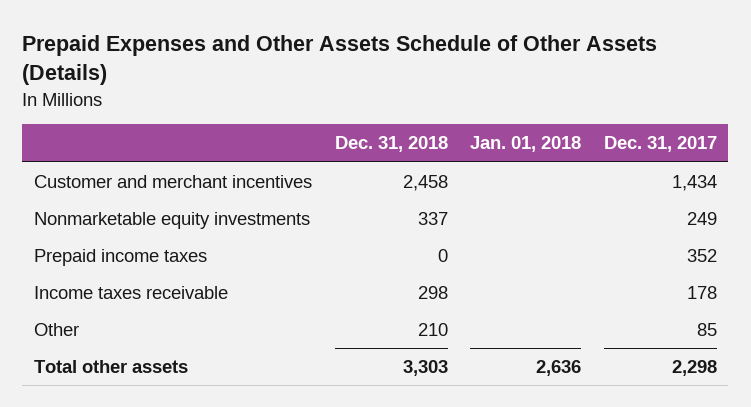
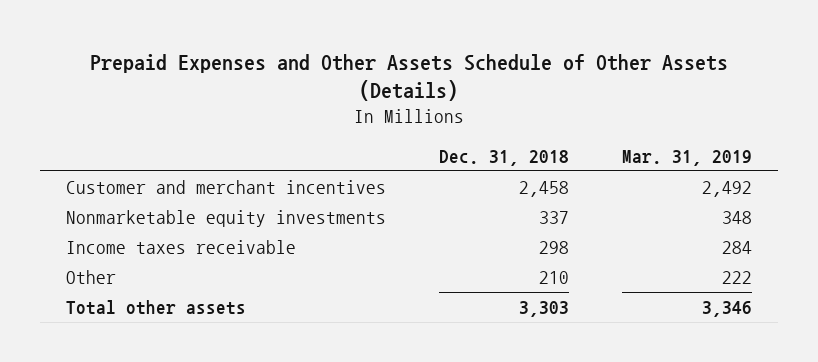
- | Dec. 31, 2018 | Jan. 01, 2018 | Dec. 31, 2017
+ | Dec. 31, 2018 | Mar. 31, 2019
- Prepaid income taxes | 0 | | 352

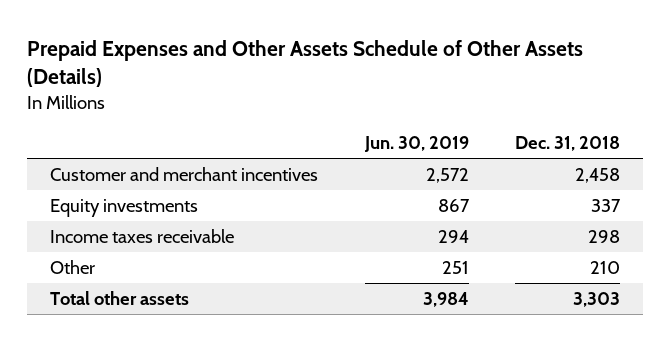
- | Dec. 31, 2018 | Mar. 31, 2019
+ | Jun. 30, 2019 | Dec. 31, 2018
- Nonmarketable equity investments | 337 | 348
+ Equity investments | 867 | 337

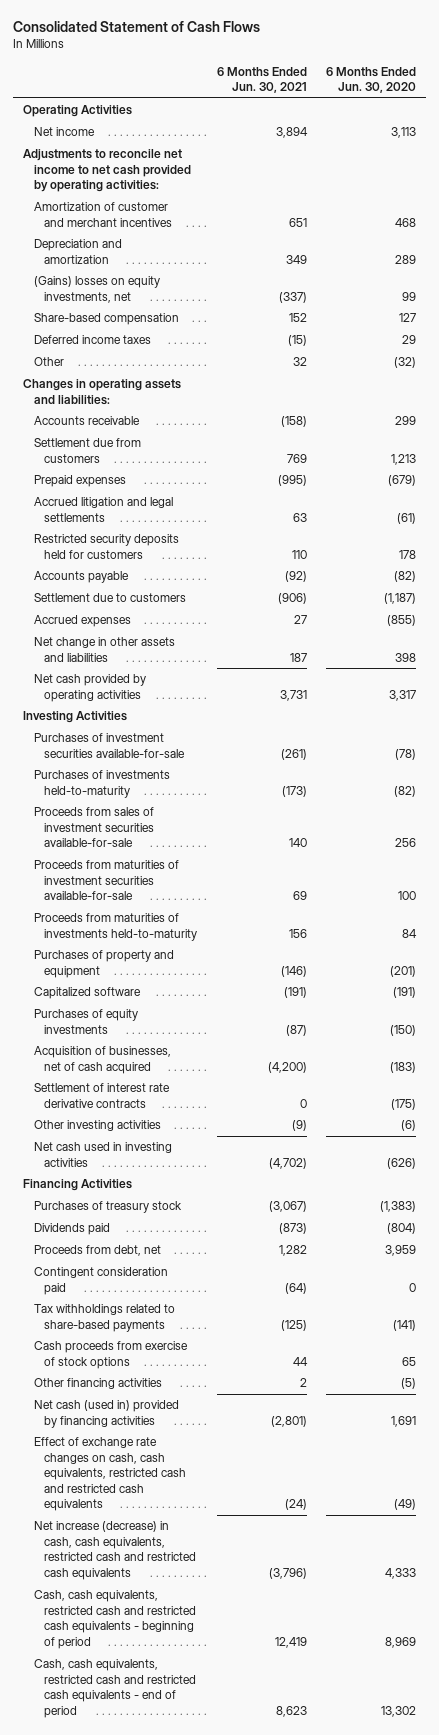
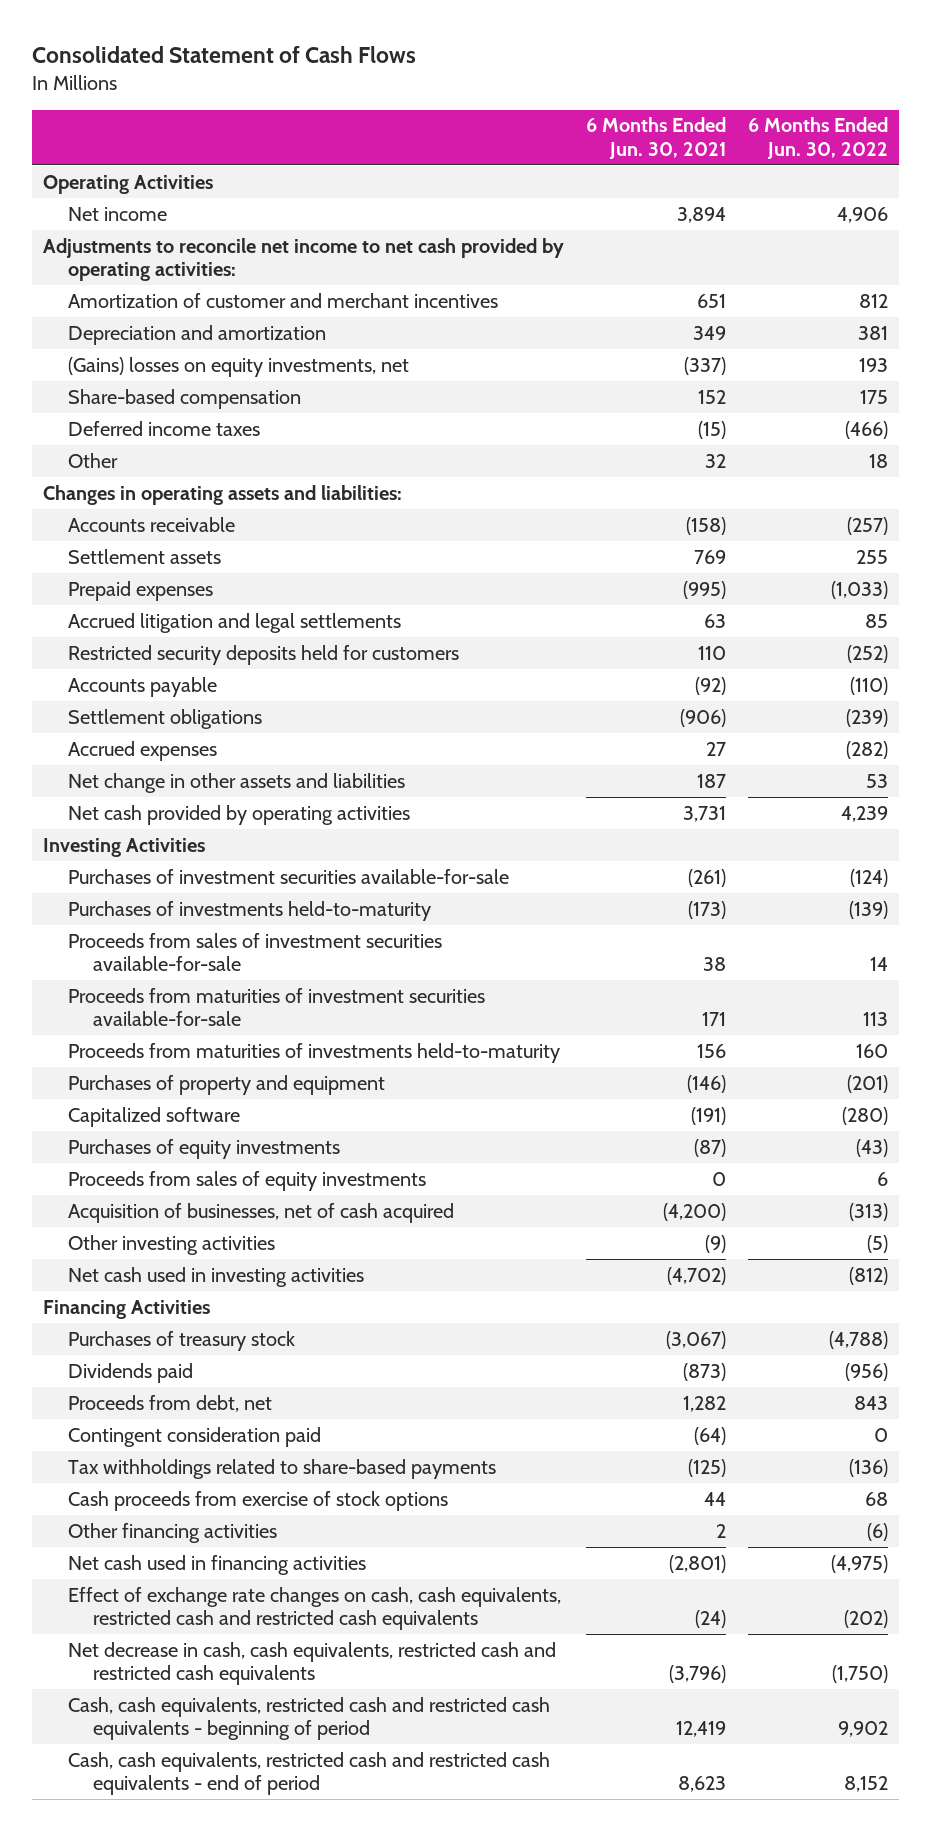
- | 6 Months Ended Jun. 30, 2021 | 6 Months Ended Jun. 30, 2020
+ | 6 Months Ended Jun. 30, 2021 | 6 Months Ended Jun. 30, 2022
- Settlement due from customers | 769 | 1,213
+ Settlement assets | 769 | 255
- Settlement due to customers | (906) | (1,187)
+ Settlement obligations | (906) | (239)
- Proceeds from sales of investment securities available-for-sale | 140 | 256
- Proceeds from maturities of investment securities available-for-sale | 69 | 100
+ Proceeds from sales of investment securities available-for-sale | 38 | 14
+ Proceeds from maturities of investment securities available-for-sale | 171 | 113
+ Proceeds from sales of equity investments | 0 | 6
- Settlement of interest rate derivative contracts | 0 | (175)
- Net cash (used in) provided by financing activities | (2,801) | 1,691
+ Net cash used in financing activities | (2,801) | (4,975)
- Net increase (decrease) in cash, cash equivalents, restricted cash and restricted cash equivalents | (3,796) | 4,333
+ Net decrease in cash, cash equivalents, restricted cash and restricted cash equivalents | (3,796) | (1,750)

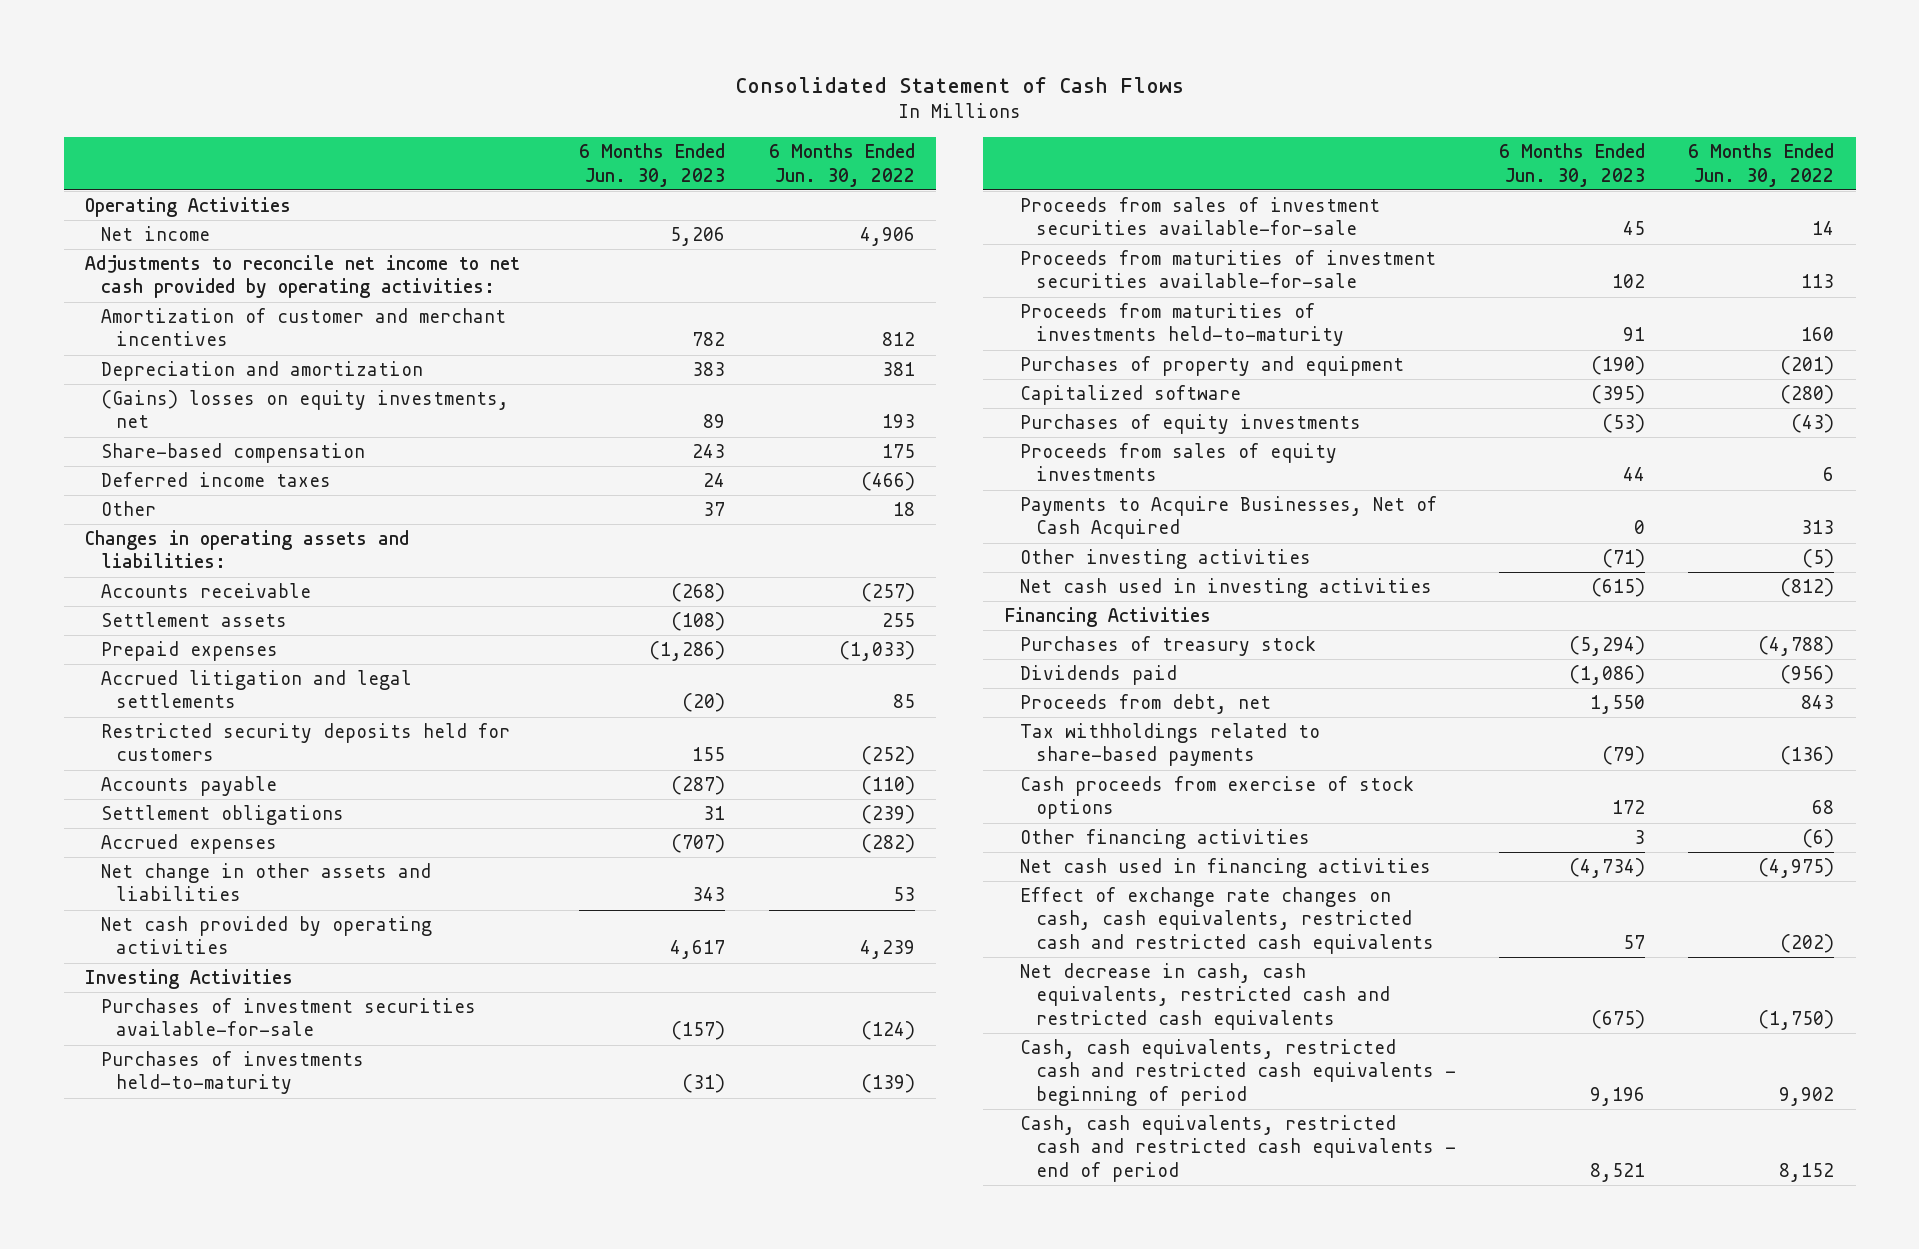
- | 6 Months Ended Jun. 30, 2021 | 6 Months Ended Jun. 30, 2022
+ | 6 Months Ended Jun. 30, 2023 | 6 Months Ended Jun. 30, 2022
- Acquisition of businesses, net of cash acquired | (4,200) | (313)
+ Payments to Acquire Businesses, Net of Cash Acquired | 0 | 313
- Contingent consideration paid | (64) | 0

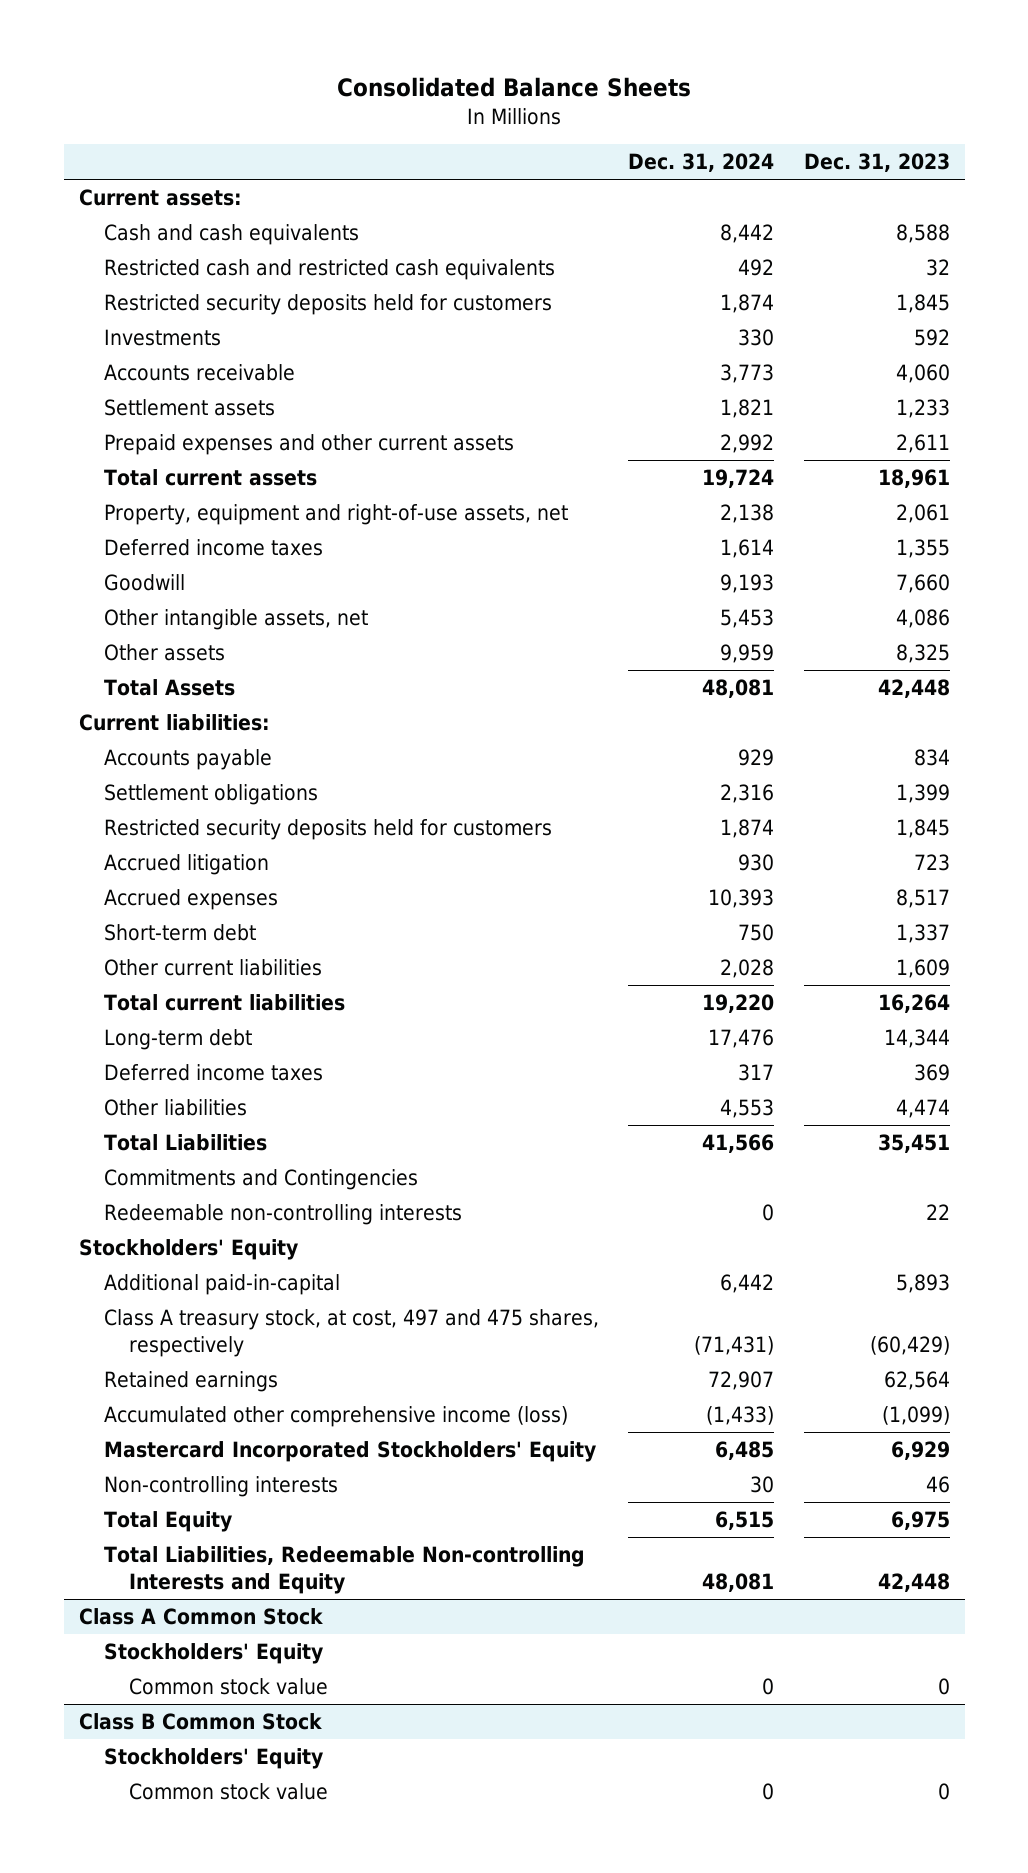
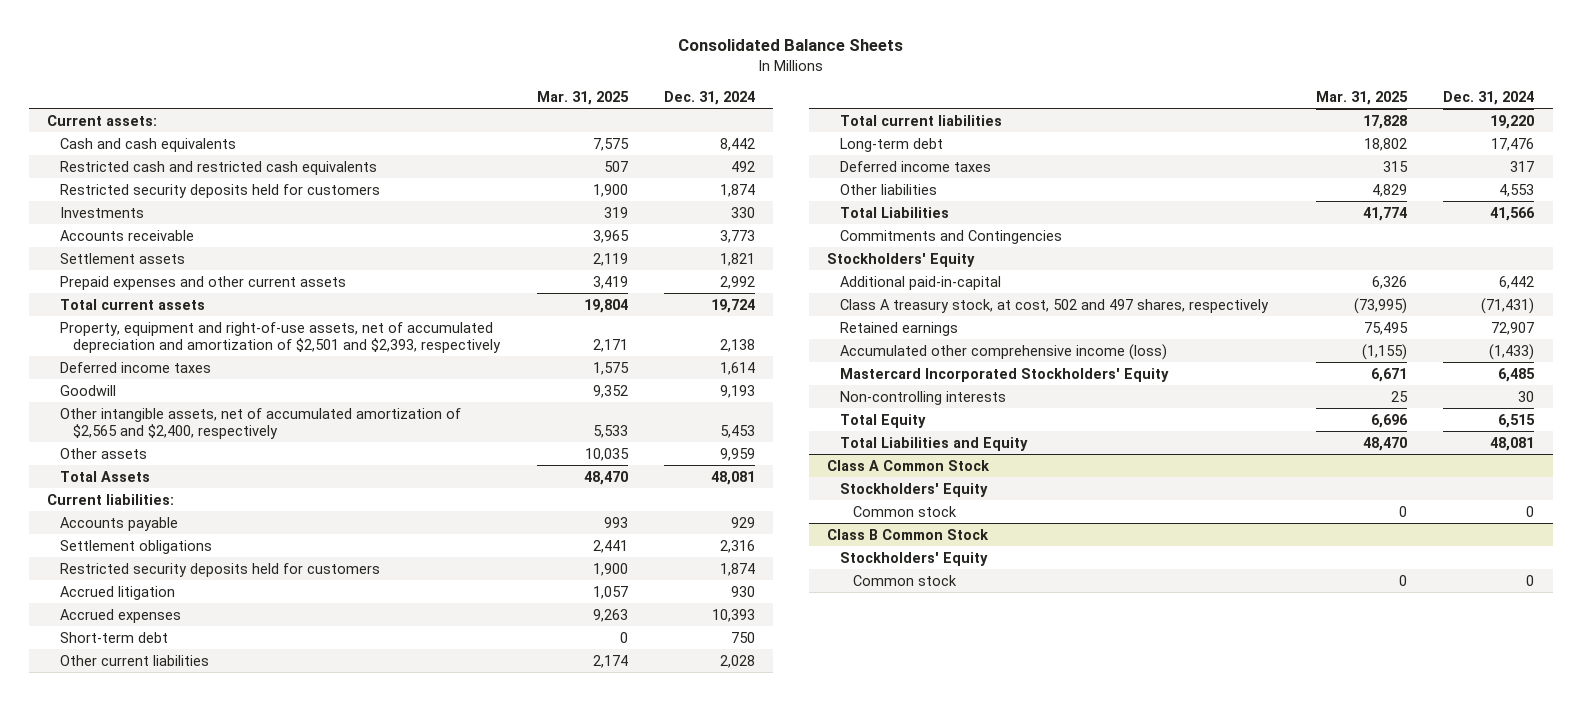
- | Dec. 31, 2024 | Dec. 31, 2023
+ | Mar. 31, 2025 | Dec. 31, 2024
- Property, equipment and right-of-use assets, net | 2,138 | 2,061
+ Property, equipment and right-of-use assets, net of accumulated depreciation and amortization of $2,501 and $2,393, respectively | 2,171 | 2,138
- Other intangible assets, net | 5,453 | 4,086
+ Other intangible assets, net of accumulated amortization of $2,565 and $2,400, respectively | 5,533 | 5,453
- Redeemable non-controlling interests | 0 | 22
- Class A treasury stock, at cost, 497 and 475 shares, respectively | (71,431) | (60,429)
+ Class A treasury stock, at cost, 502 and 497 shares, respectively | (73,995) | (71,431)
- Total Liabilities, Redeemable Non-controlling Interests and Equity | 48,081 | 42,448
+ Total Liabilities and Equity | 48,470 | 48,081
@ Class A Common Stock
- Common stock value | 0 | 0
+ Common stock | 0 | 0
@ Class B Common Stock
- Common stock value | 0 | 0
+ Common stock | 0 | 0

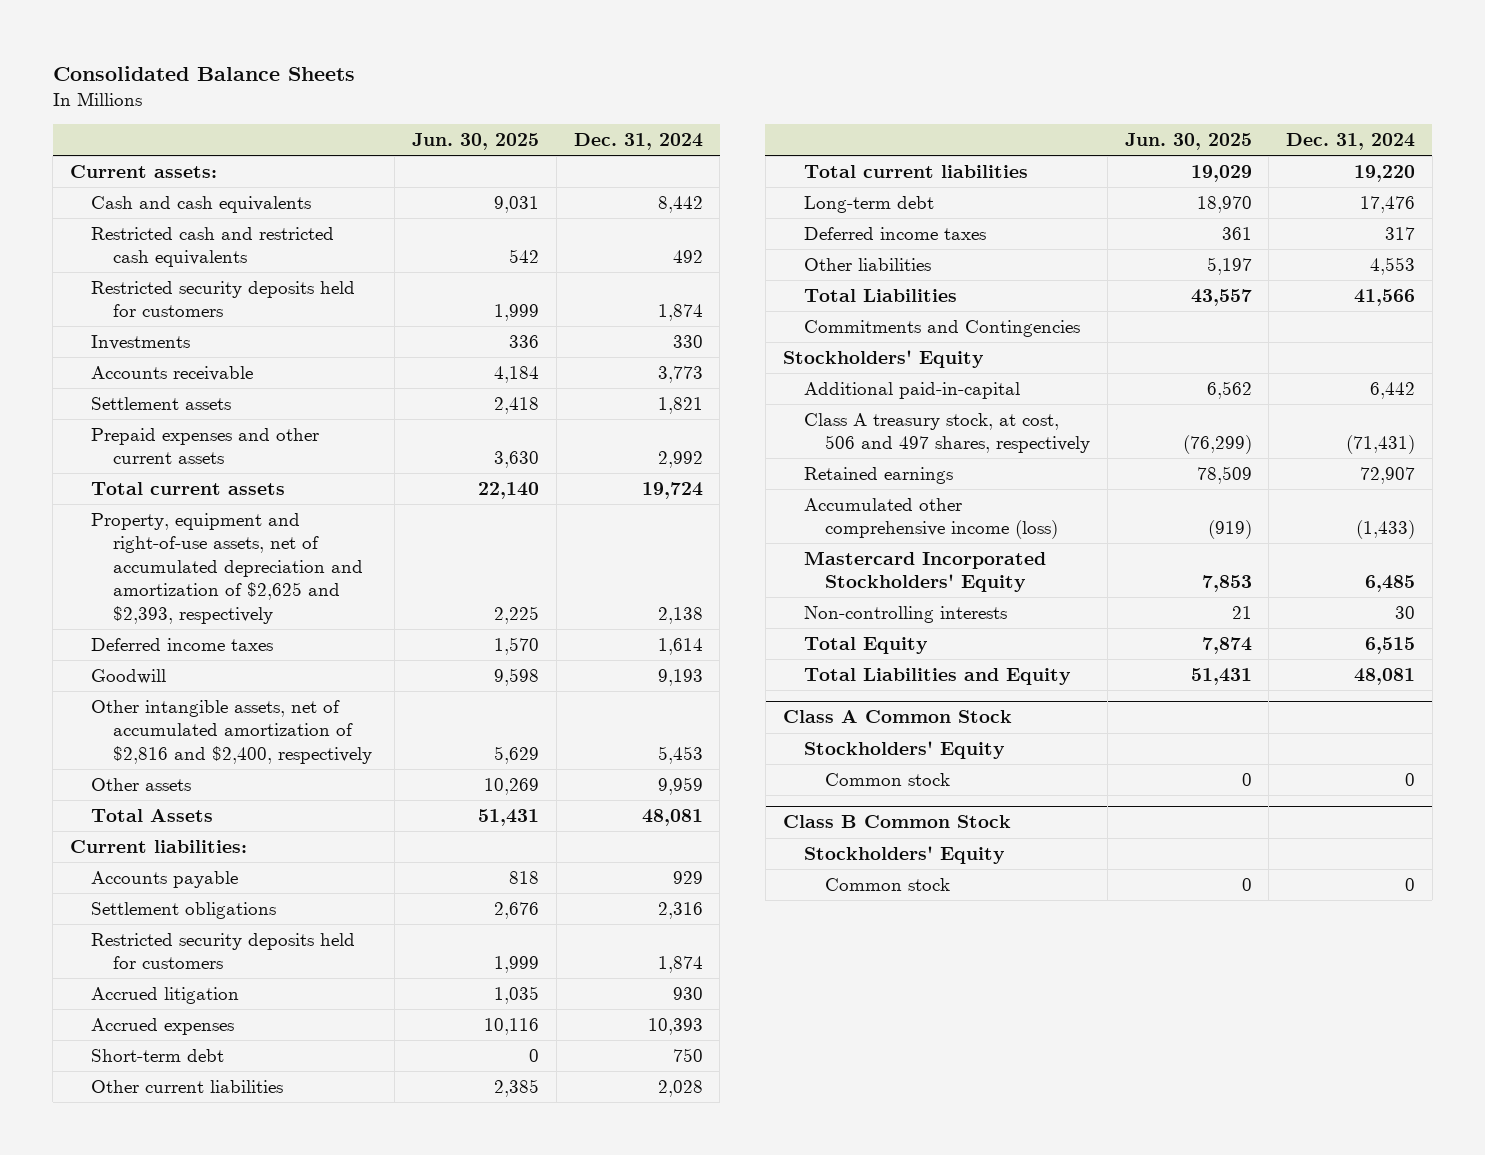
- | Mar. 31, 2025 | Dec. 31, 2024
+ | Jun. 30, 2025 | Dec. 31, 2024
- Property, equipment and right-of-use assets, net of accumulated depreciation and amortization of $2,501 and $2,393, respectively | 2,171 | 2,138
+ Property, equipment and right-of-use assets, net of accumulated depreciation and amortization of $2,625 and $2,393, respectively | 2,225 | 2,138
- Other intangible assets, net of accumulated amortization of $2,565 and $2,400, respectively | 5,533 | 5,453
+ Other intangible assets, net of accumulated amortization of $2,816 and $2,400, respectively | 5,629 | 5,453
- Class A treasury stock, at cost, 502 and 497 shares, respectively | (73,995) | (71,431)
+ Class A treasury stock, at cost, 506 and 497 shares, respectively | (76,299) | (71,431)

